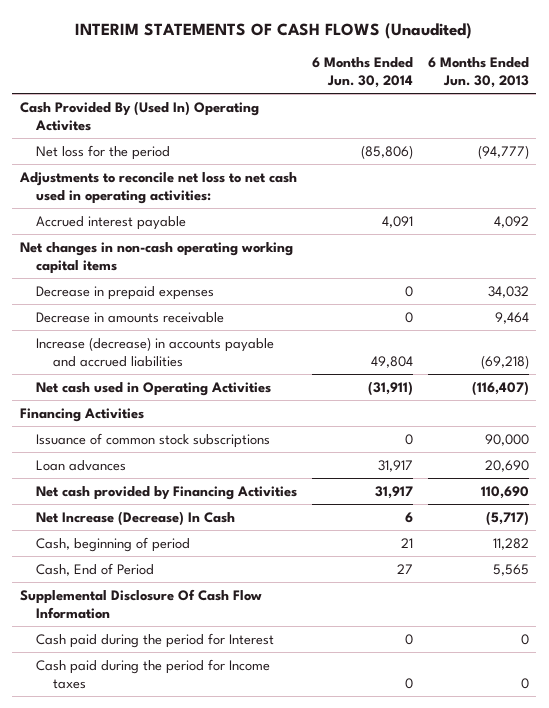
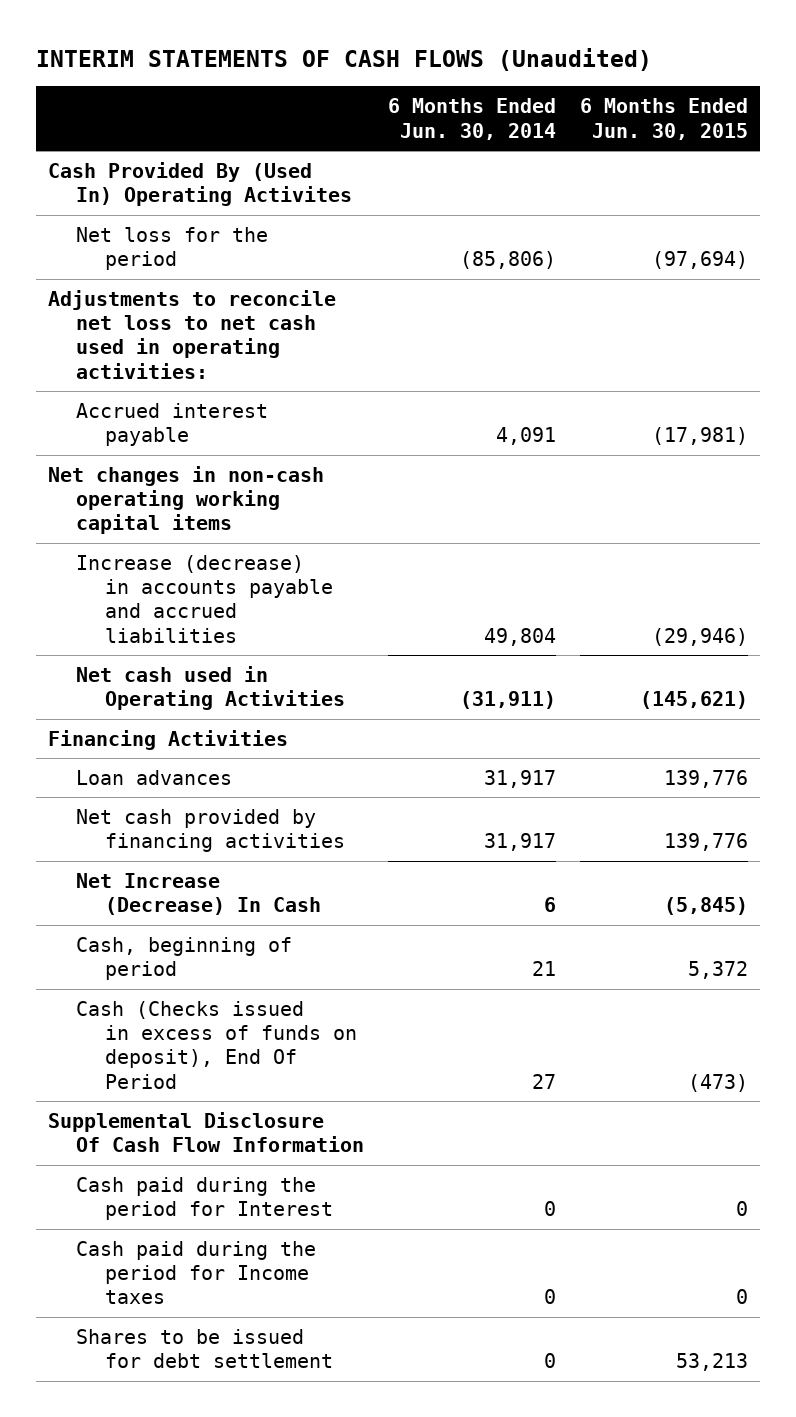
- | 6 Months Ended Jun. 30, 2014 | 6 Months Ended Jun. 30, 2013
+ | 6 Months Ended Jun. 30, 2014 | 6 Months Ended Jun. 30, 2015
- Decrease in prepaid expenses | 0 | 34,032
- Decrease in amounts receivable | 0 | 9,464
- Issuance of common stock subscriptions | 0 | 90,000
- Net cash provided by Financing Activities | 31,917 | 110,690
+ Net cash provided by financing activities | 31,917 | 139,776
- Cash, End of Period | 27 | 5,565
+ Cash (Checks issued in excess of funds on deposit), End Of Period | 27 | (473)
+ Shares to be issued for debt settlement | 0 | 53,213

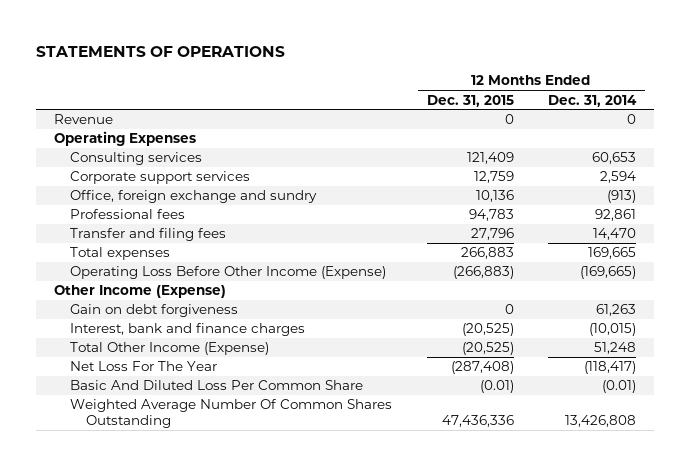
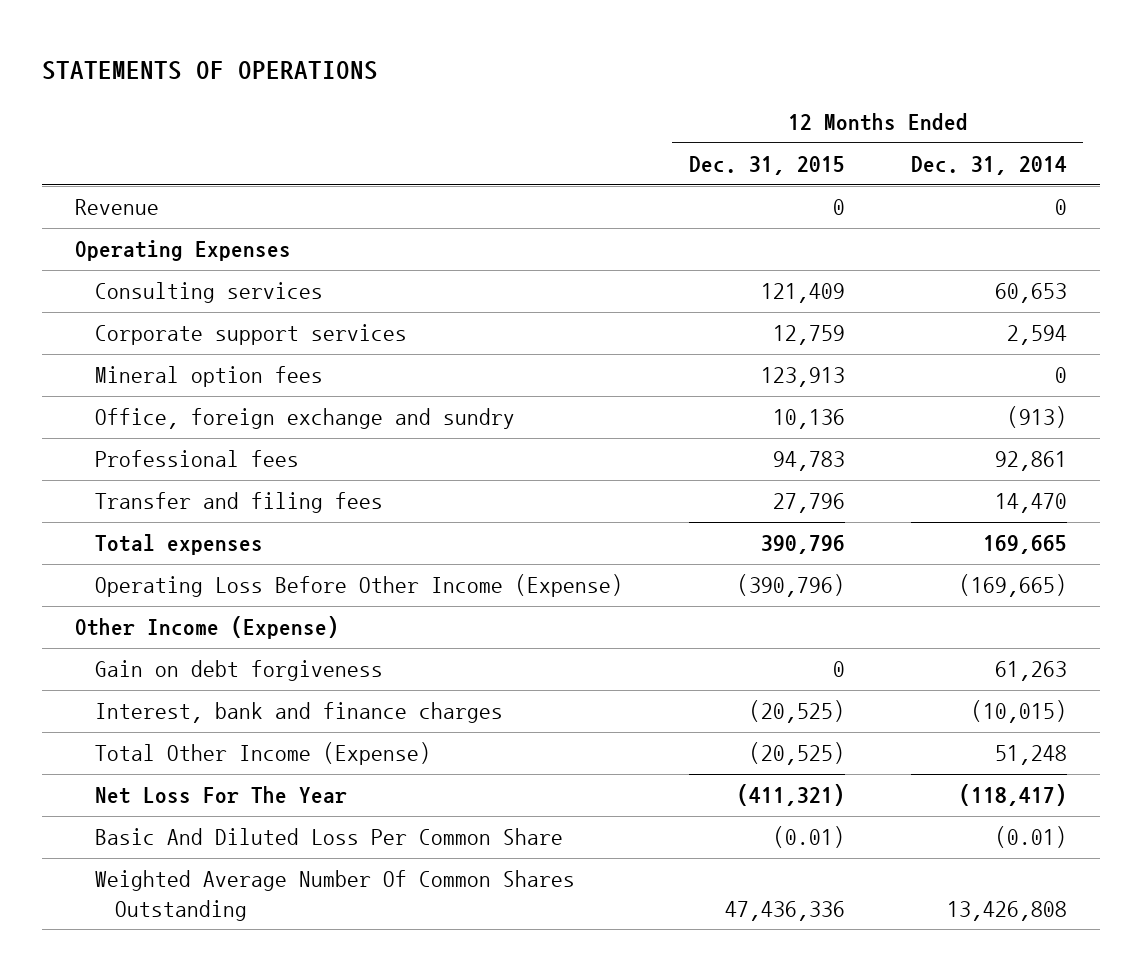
+ Mineral option fees | 123,913 | 0
- Total expenses | 266,883 | 169,665
- Operating Loss Before Other Income (Expense) | (266,883) | (169,665)
+ Total expenses | 390,796 | 169,665
+ Operating Loss Before Other Income (Expense) | (390,796) | (169,665)
- Net Loss For The Year | (287,408) | (118,417)
+ Net Loss For The Year | (411,321) | (118,417)

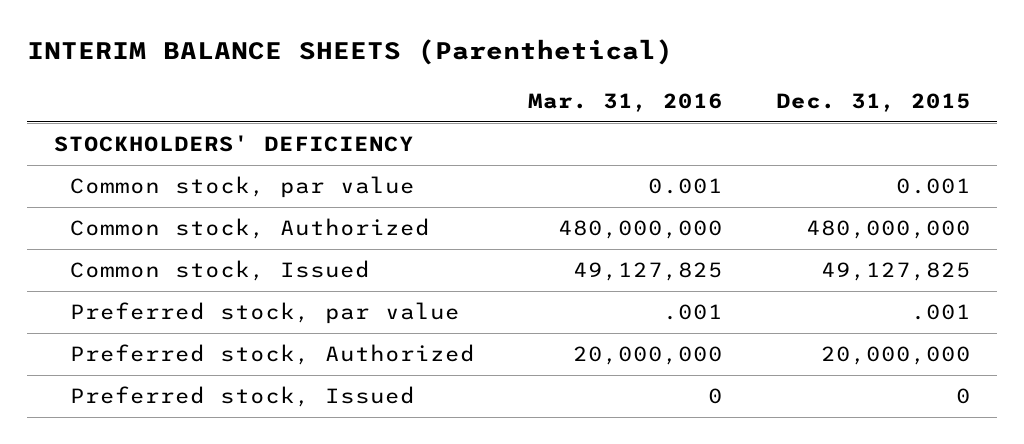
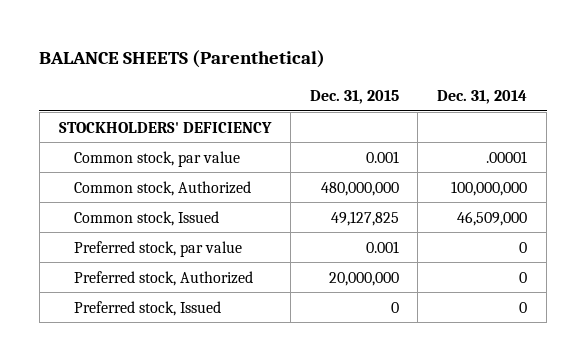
- INTERIM BALANCE SHEETS (Parenthetical)
+ BALANCE SHEETS (Parenthetical)
- | Mar. 31, 2016 | Dec. 31, 2015
+ | Dec. 31, 2015 | Dec. 31, 2014
- Preferred stock, par value | .001 | .001
+ Preferred stock, par value | 0.001 | 0

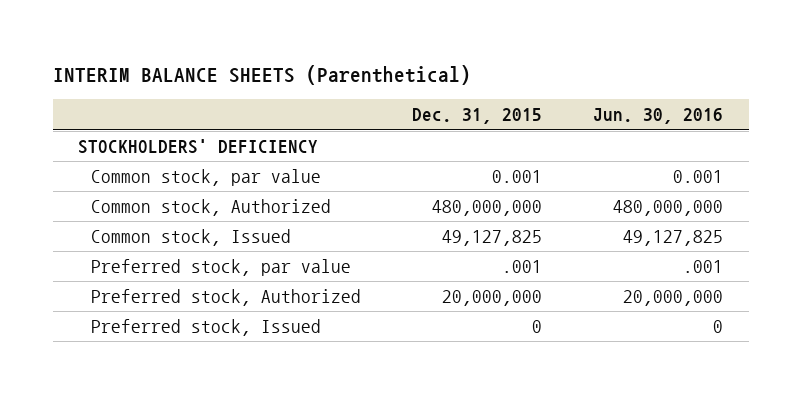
- BALANCE SHEETS (Parenthetical)
+ INTERIM BALANCE SHEETS (Parenthetical)
- | Dec. 31, 2015 | Dec. 31, 2014
+ | Dec. 31, 2015 | Jun. 30, 2016
- Preferred stock, par value | 0.001 | 0
+ Preferred stock, par value | .001 | .001

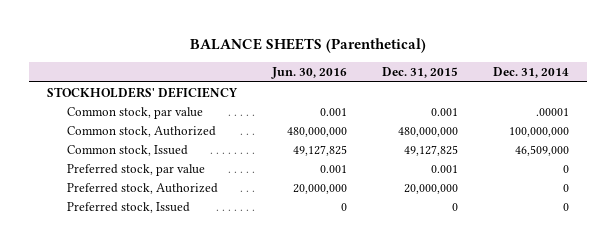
- INTERIM BALANCE SHEETS (Parenthetical)
+ BALANCE SHEETS (Parenthetical)
- | Dec. 31, 2015 | Jun. 30, 2016
+ | Jun. 30, 2016 | Dec. 31, 2015 | Dec. 31, 2014
- Preferred stock, par value | .001 | .001
+ Preferred stock, par value | 0.001 | 0.001 | 0

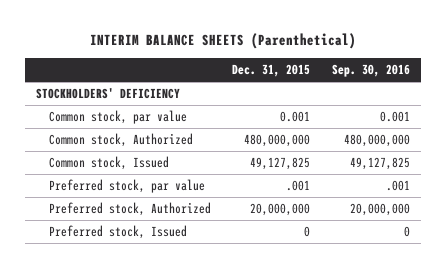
- BALANCE SHEETS (Parenthetical)
+ INTERIM BALANCE SHEETS (Parenthetical)
- | Jun. 30, 2016 | Dec. 31, 2015 | Dec. 31, 2014
+ | Dec. 31, 2015 | Sep. 30, 2016
- Preferred stock, par value | 0.001 | 0.001 | 0
+ Preferred stock, par value | .001 | .001

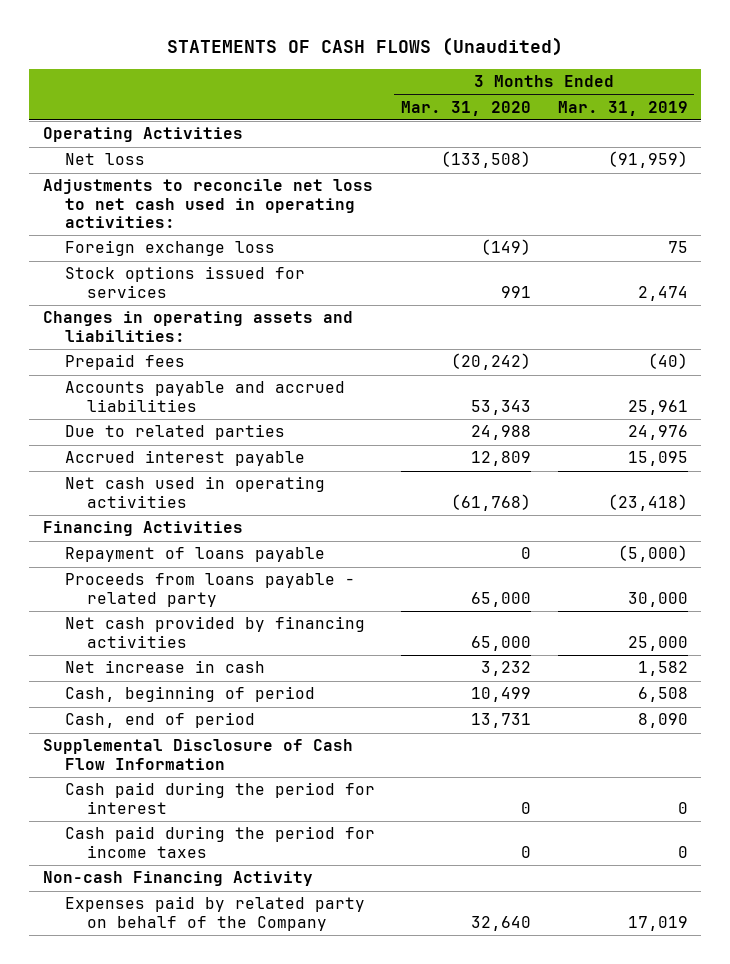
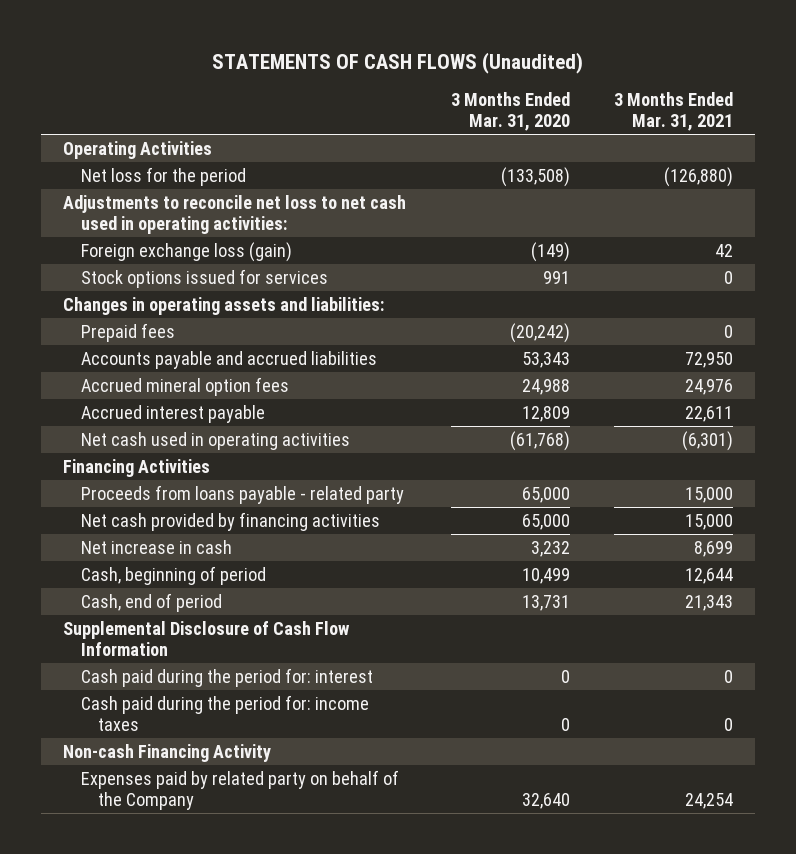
- | 3 Months Ended Mar. 31, 2020 | 3 Months Ended Mar. 31, 2019
+ | 3 Months Ended Mar. 31, 2020 | 3 Months Ended Mar. 31, 2021
- Net loss | (133,508) | (91,959)
+ Net loss for the period | (133,508) | (126,880)
- Foreign exchange loss | (149) | 75
+ Foreign exchange loss (gain) | (149) | 42
- Due to related parties | 24,988 | 24,976
+ Accrued mineral option fees | 24,988 | 24,976
- Repayment of loans payable | 0 | (5,000)
- Cash paid during the period for interest | 0 | 0
- Cash paid during the period for income taxes | 0 | 0
+ Cash paid during the period for: interest | 0 | 0
+ Cash paid during the period for: income taxes | 0 | 0

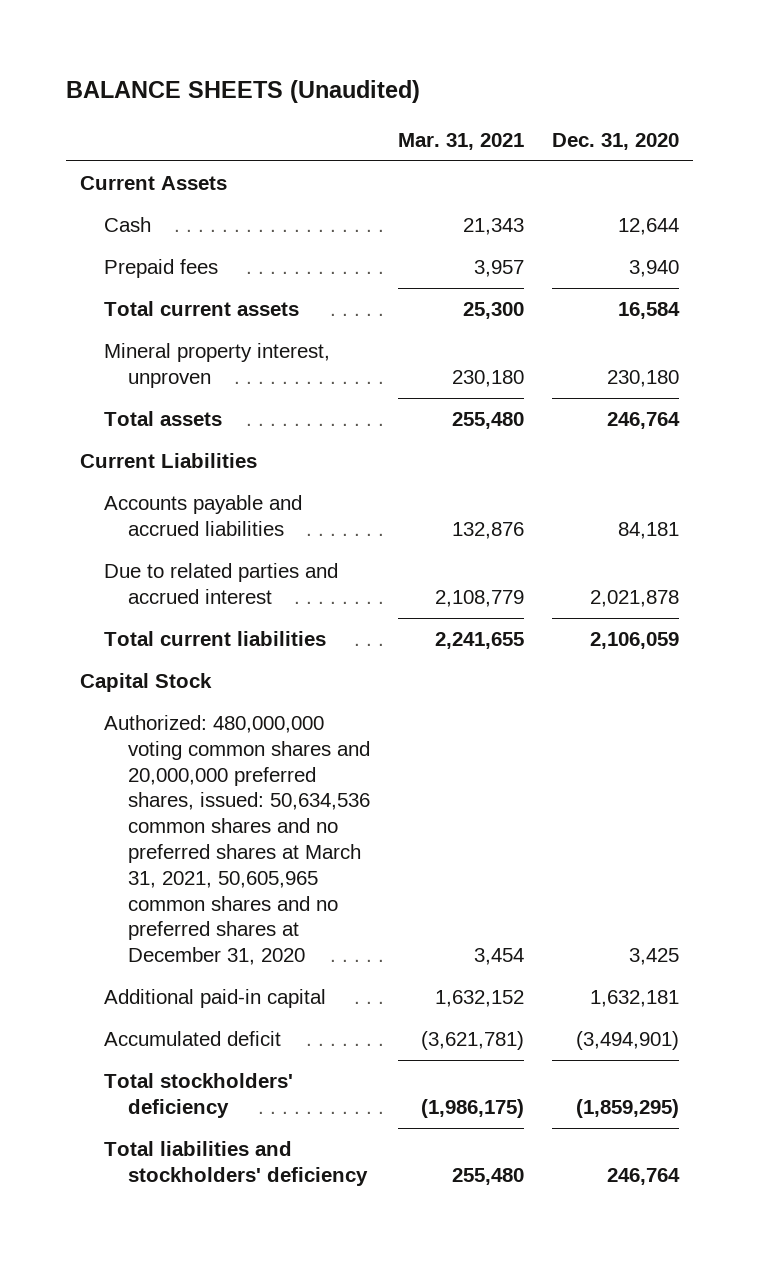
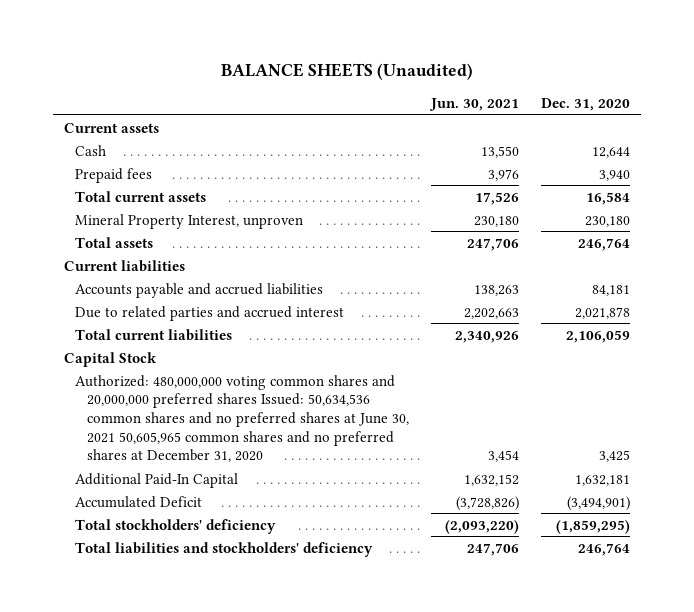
- | Mar. 31, 2021 | Dec. 31, 2020
+ | Jun. 30, 2021 | Dec. 31, 2020
- Current Assets
+ Current assets
- Mineral property interest, unproven | 230,180 | 230,180
+ Mineral Property Interest, unproven | 230,180 | 230,180
- Current Liabilities
+ Current liabilities
- Authorized: 480,000,000 voting common shares and 20,000,000 preferred shares, issued: 50,634,536 common shares and no preferred shares at March 31, 2021, 50,605,965 common shares and no preferred shares at December 31, 2020 | 3,454 | 3,425
- Additional paid-in capital | 1,632,152 | 1,632,181
- Accumulated deficit | (3,621,781) | (3,494,901)
+ Authorized: 480,000,000 voting common shares and 20,000,000 preferred shares Issued: 50,634,536 common shares and no preferred shares at June 30, 2021 50,605,965 common shares and no preferred shares at December 31, 2020 | 3,454 | 3,425
+ Additional Paid-In Capital | 1,632,152 | 1,632,181
+ Accumulated Deficit | (3,728,826) | (3,494,901)

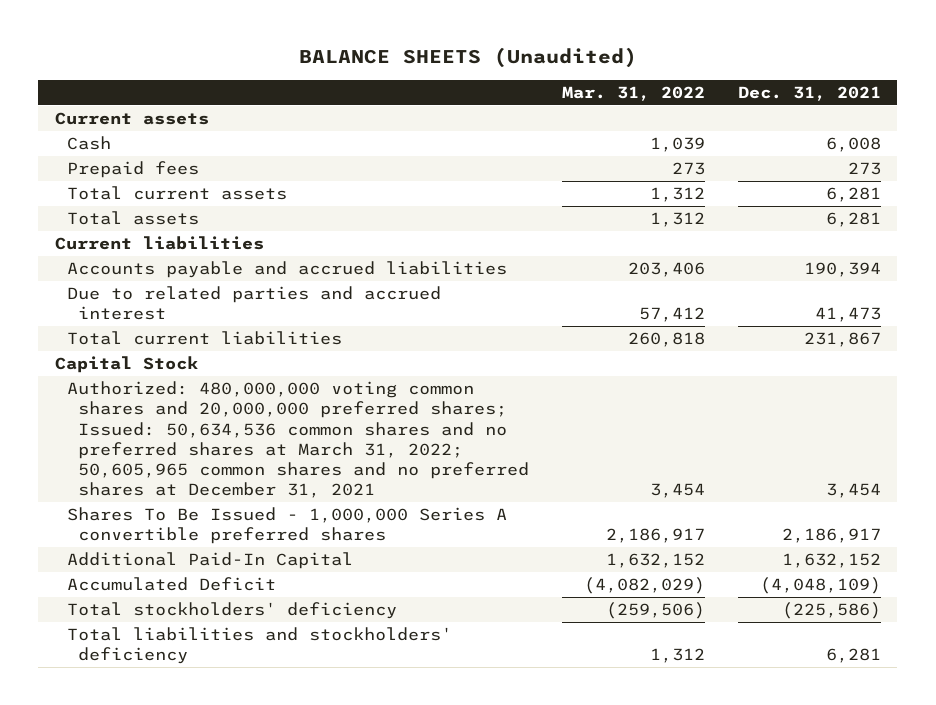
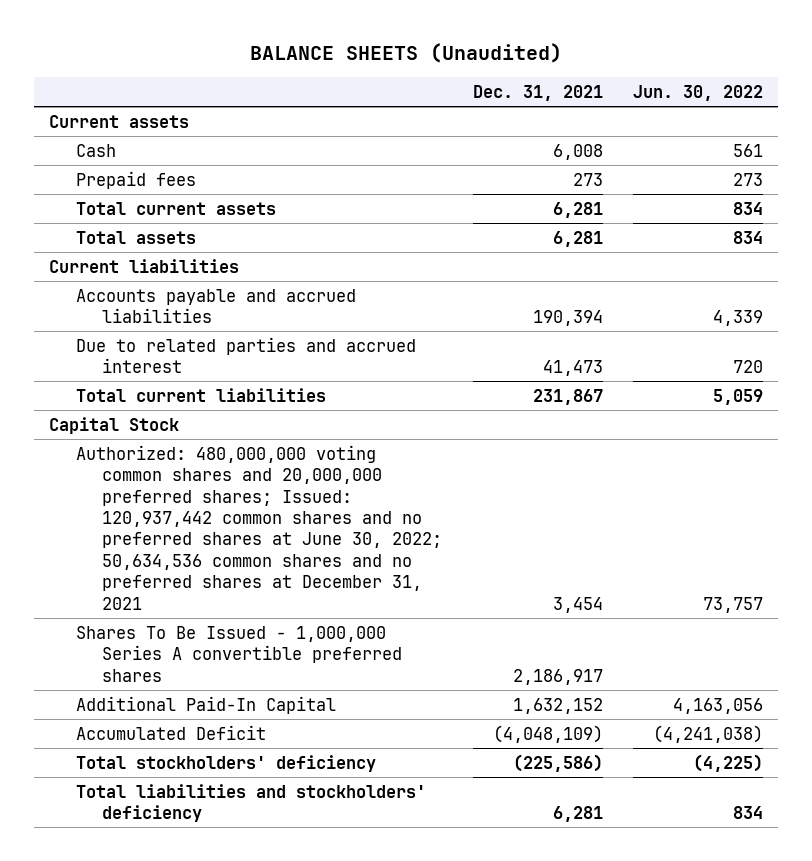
- | Mar. 31, 2022 | Dec. 31, 2021
+ | Dec. 31, 2021 | Jun. 30, 2022
- Authorized: 480,000,000 voting common shares and 20,000,000 preferred shares; Issued: 50,634,536 common shares and no preferred shares at March 31, 2022; 50,605,965 common shares and no preferred shares at December 31, 2021 | 3,454 | 3,454
+ Authorized: 480,000,000 voting common shares and 20,000,000 preferred shares; Issued: 120,937,442 common shares and no preferred shares at June 30, 2022; 50,634,536 common shares and no preferred shares at December 31, 2021 | 3,454 | 73,757

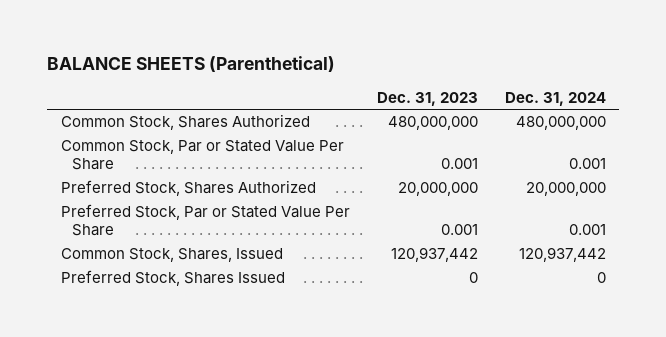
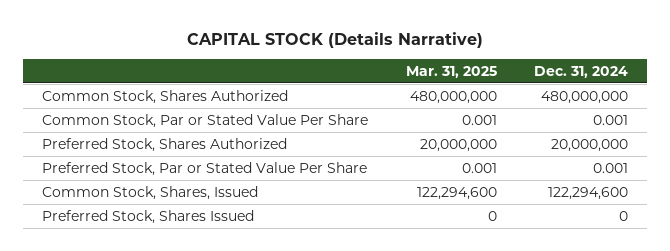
- BALANCE SHEETS (Parenthetical)
+ CAPITAL STOCK (Details Narrative)
- | Dec. 31, 2023 | Dec. 31, 2024
+ | Mar. 31, 2025 | Dec. 31, 2024
- Common Stock, Shares, Issued | 120,937,442 | 120,937,442
+ Common Stock, Shares, Issued | 122,294,600 | 122,294,600

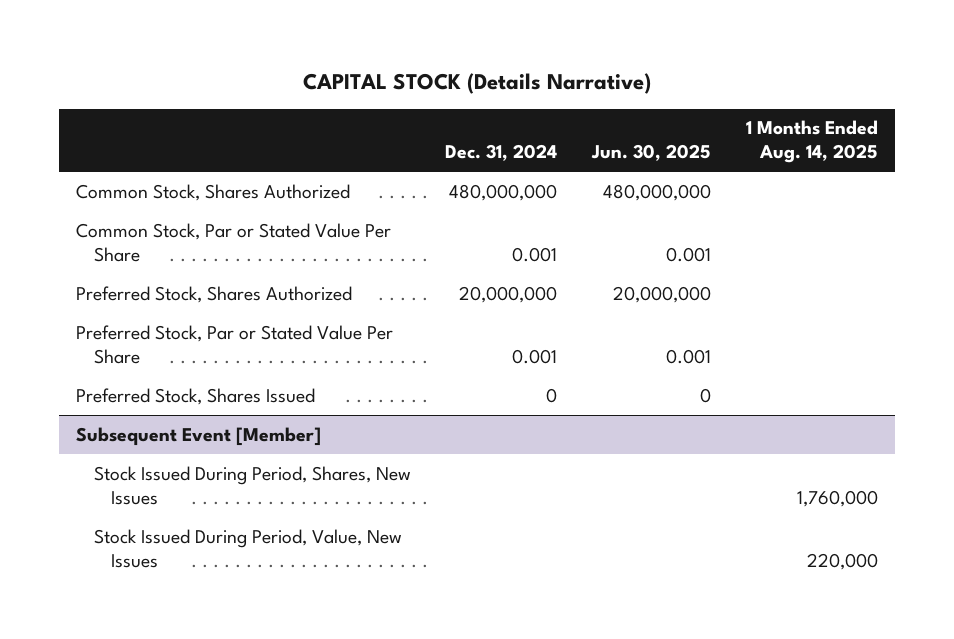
- | Mar. 31, 2025 | Dec. 31, 2024
+ | Dec. 31, 2024 | Jun. 30, 2025 | 1 Months Ended Aug. 14, 2025
- Common Stock, Shares, Issued | 122,294,600 | 122,294,600
+ Subsequent Event [Member]
+ Stock Issued During Period, Shares, New Issues | | | 1,760,000
+ Stock Issued During Period, Value, New Issues | | | 220,000

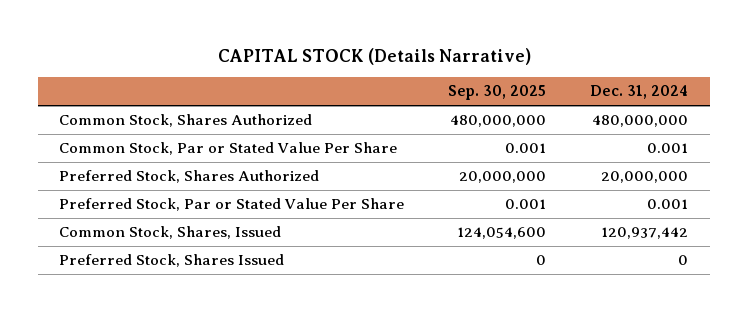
- | Dec. 31, 2024 | Jun. 30, 2025 | 1 Months Ended Aug. 14, 2025
+ | Sep. 30, 2025 | Dec. 31, 2024
+ Common Stock, Shares, Issued | 124,054,600 | 120,937,442
- Subsequent Event [Member]
- Stock Issued During Period, Shares, New Issues | | | 1,760,000
- Stock Issued During Period, Value, New Issues | | | 220,000

